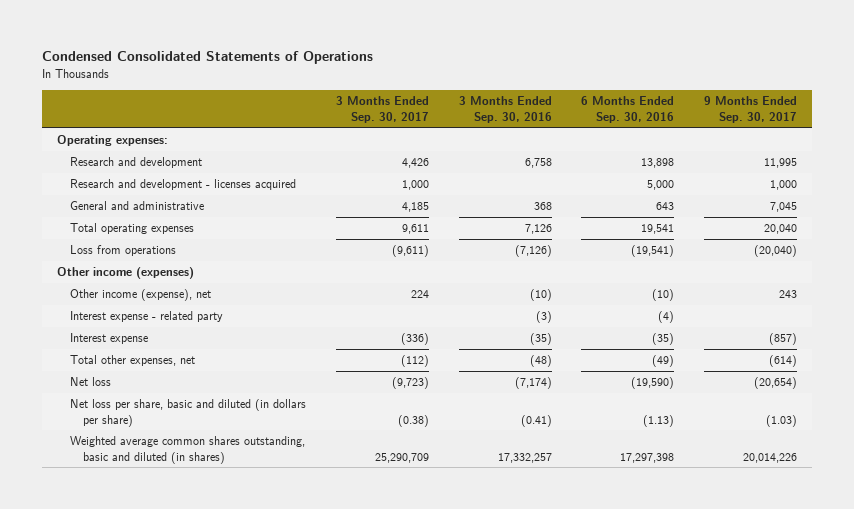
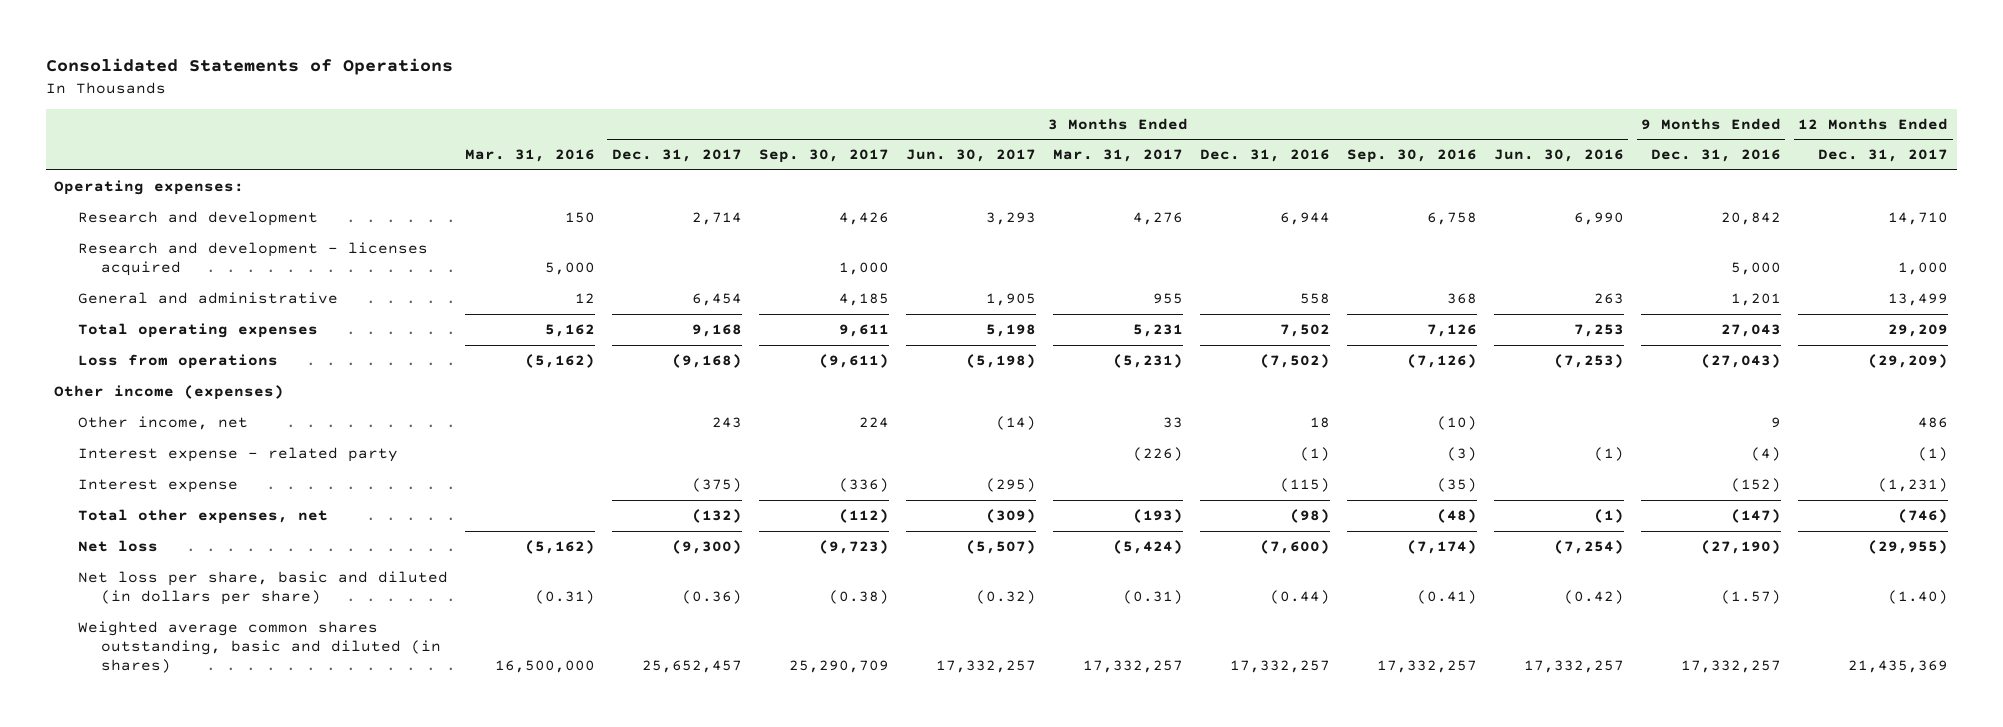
- Condensed Consolidated Statements of Operations
+ Consolidated Statements of Operations
- | 3 Months Ended Sep. 30, 2017 | 3 Months Ended Sep. 30, 2016 | 6 Months Ended Sep. 30, 2016 | 9 Months Ended Sep. 30, 2017
+ | Mar. 31, 2016 | 3 Months Ended Dec. 31, 2017 | 3 Months Ended Sep. 30, 2017 | 3 Months Ended Jun. 30, 2017 | 3 Months Ended Mar. 31, 2017 | 3 Months Ended Dec. 31, 2016 | 3 Months Ended Sep. 30, 2016 | 3 Months Ended Jun. 30, 2016 | 9 Months Ended Dec. 31, 2016 | 12 Months Ended Dec. 31, 2017
- Other income (expense), net | 224 | (10) | (10) | 243
+ Other income, net | | 243 | 224 | (14) | 33 | 18 | (10) | | 9 | 486

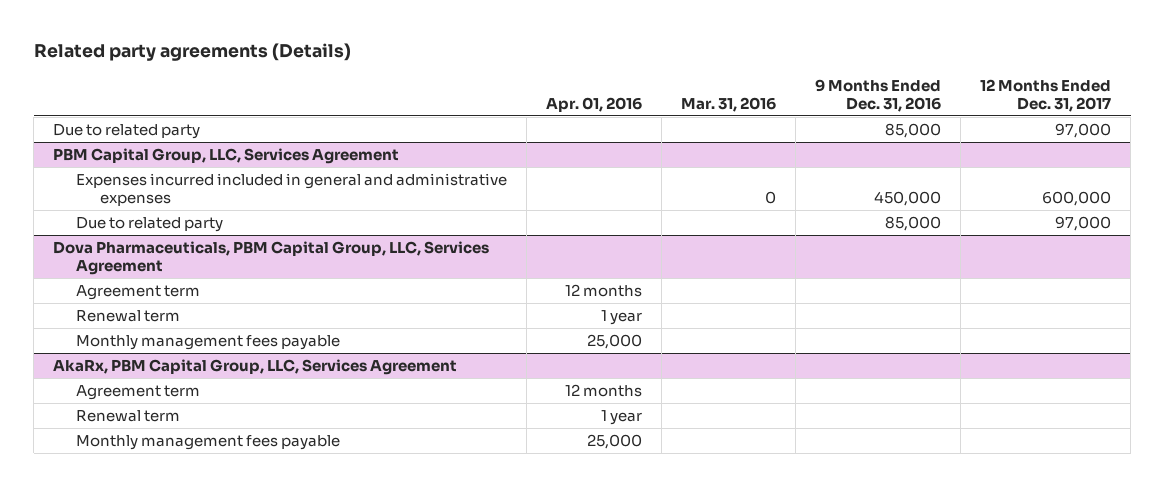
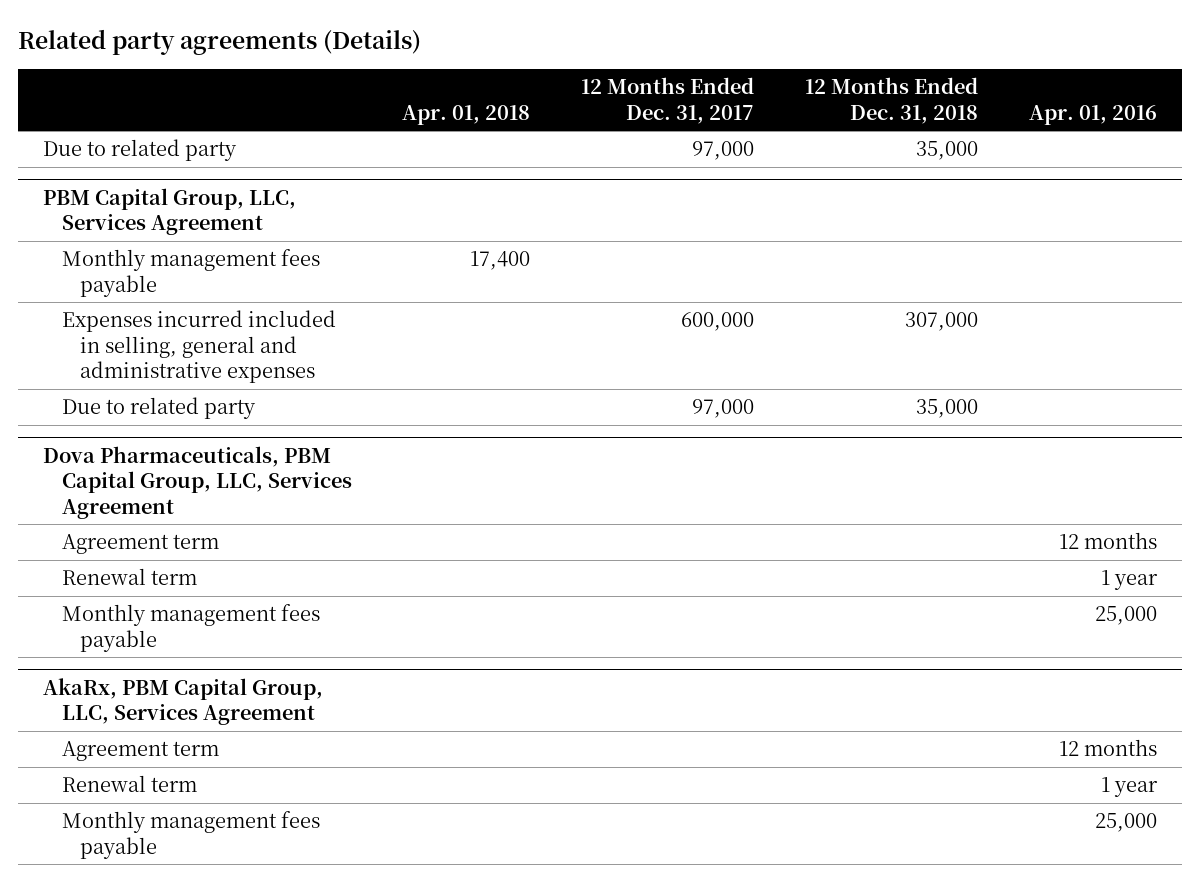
- | Apr. 01, 2016 | Mar. 31, 2016 | 9 Months Ended Dec. 31, 2016 | 12 Months Ended Dec. 31, 2017
+ | Apr. 01, 2018 | 12 Months Ended Dec. 31, 2017 | 12 Months Ended Dec. 31, 2018 | Apr. 01, 2016
@ PBM Capital Group, LLC, Services Agreement
- Expenses incurred included in general and administrative expenses | | 0 | 450,000 | 600,000
+ Monthly management fees payable | 17,400 | | |
+ Expenses incurred included in selling, general and administrative expenses | | 600,000 | 307,000 |

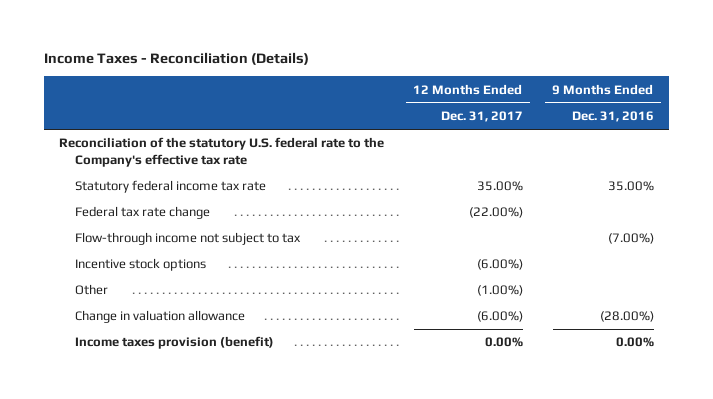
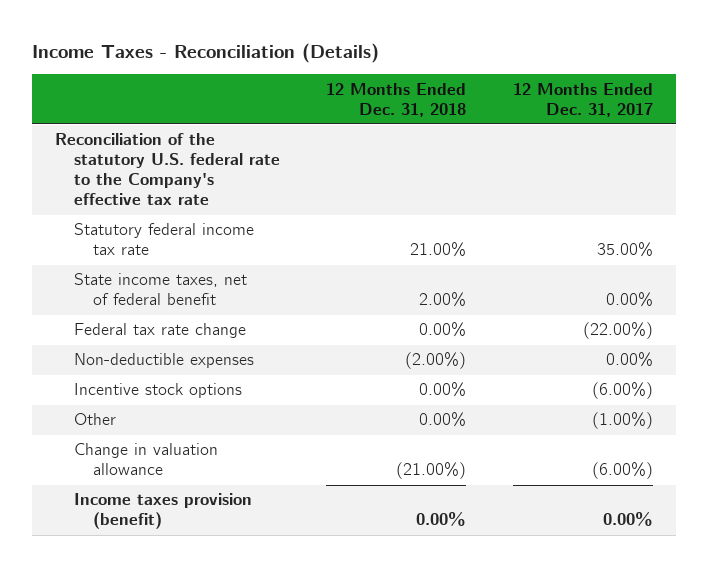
- | 12 Months Ended Dec. 31, 2017 | 9 Months Ended Dec. 31, 2016
+ | 12 Months Ended Dec. 31, 2018 | 12 Months Ended Dec. 31, 2017
+ State income taxes, net of federal benefit | 2.00% | 0.00%
- Flow-through income not subject to tax | | (7.00%)
+ Non-deductible expenses | (2.00%) | 0.00%

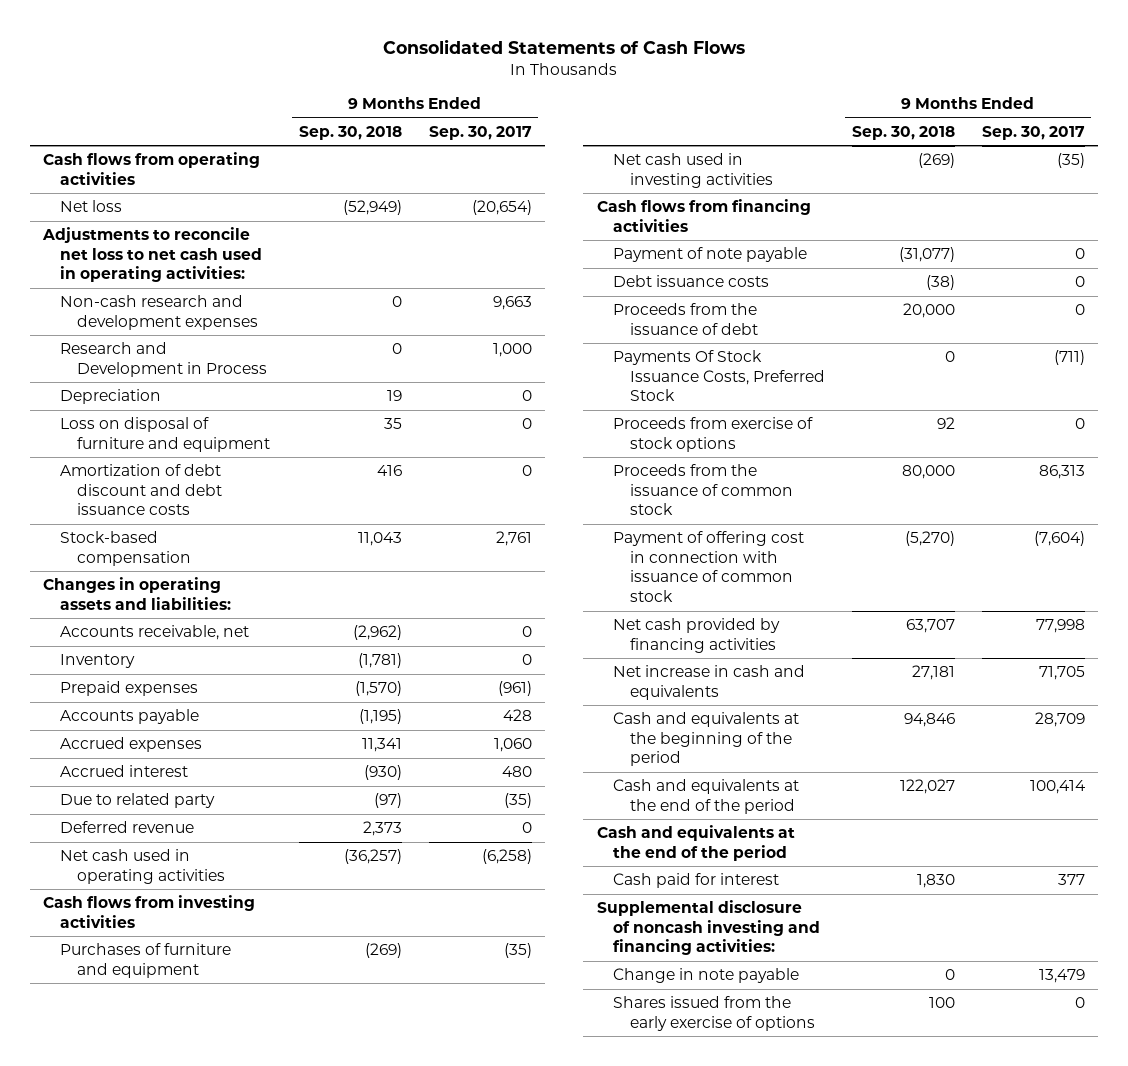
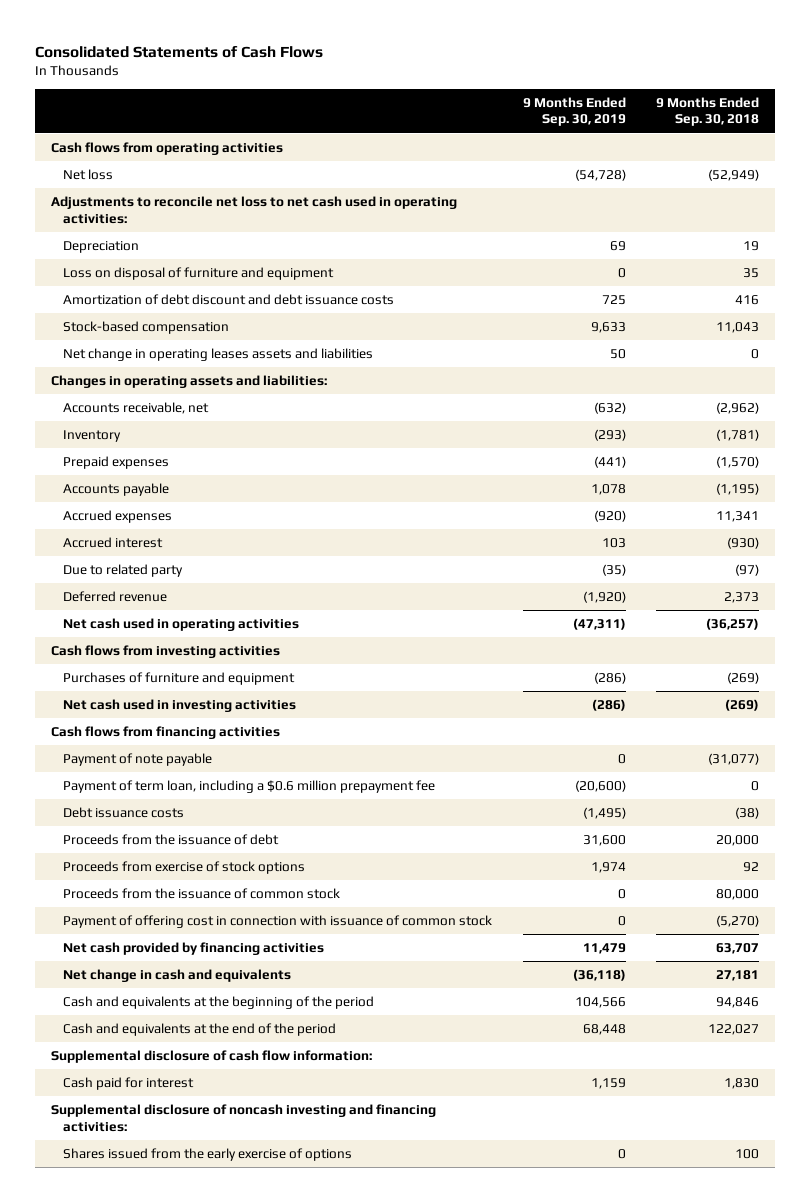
- | 9 Months Ended Sep. 30, 2018 | 9 Months Ended Sep. 30, 2017
+ | 9 Months Ended Sep. 30, 2019 | 9 Months Ended Sep. 30, 2018
- Non-cash research and development expenses | 0 | 9,663
- Research and Development in Process | 0 | 1,000
+ Net change in operating leases assets and liabilities | 50 | 0
+ Payment of term loan, including a $0.6 million prepayment fee | (20,600) | 0
- Payments Of Stock Issuance Costs, Preferred Stock | 0 | (711)
- Net increase in cash and equivalents | 27,181 | 71,705
+ Net change in cash and equivalents | (36,118) | 27,181
- Cash and equivalents at the end of the period
+ Supplemental disclosure of cash flow information:
- Change in note payable | 0 | 13,479

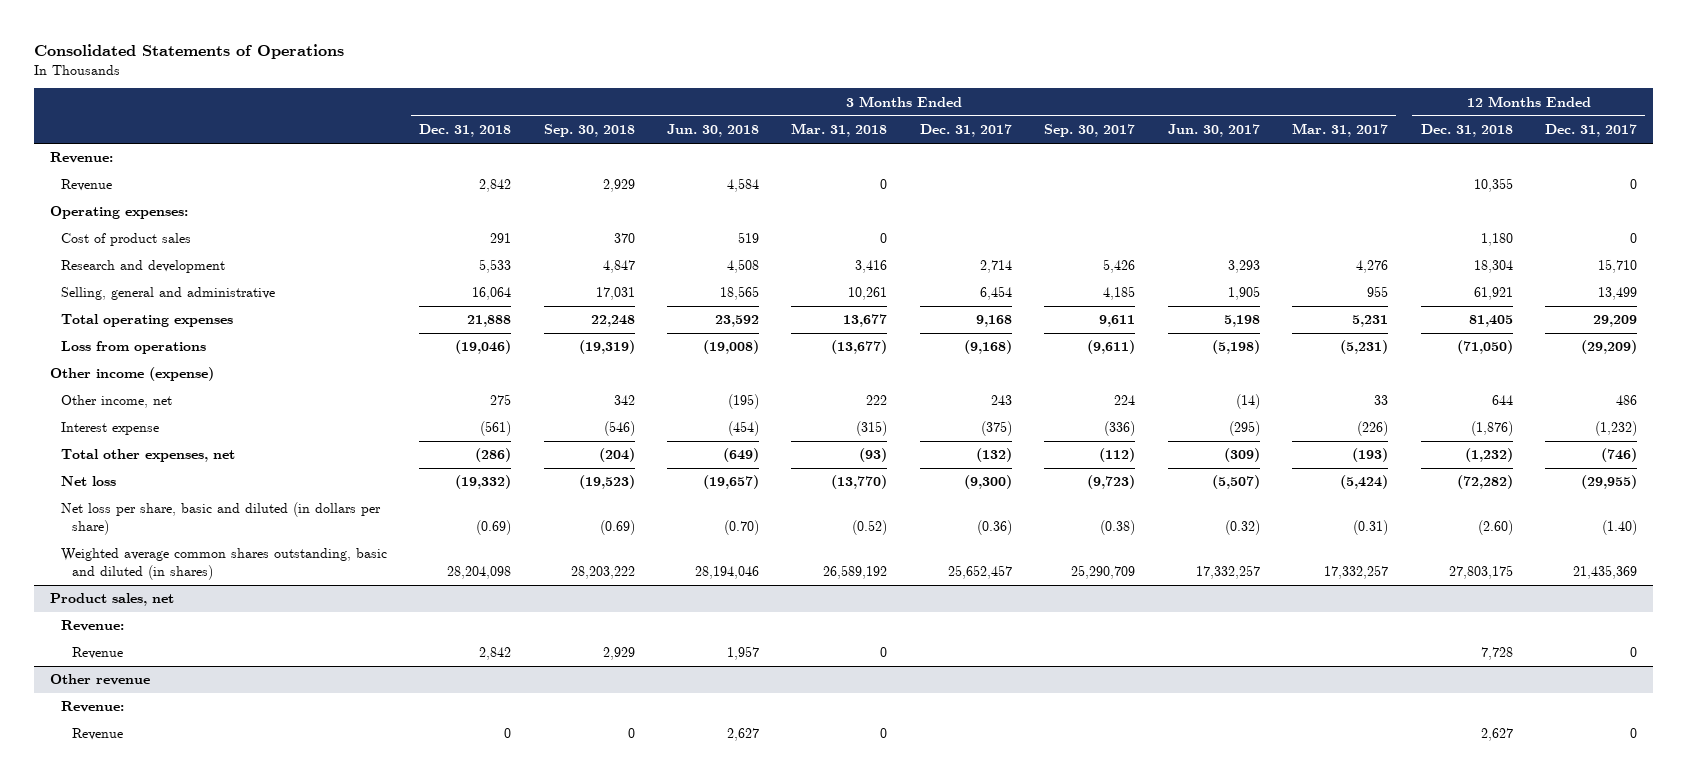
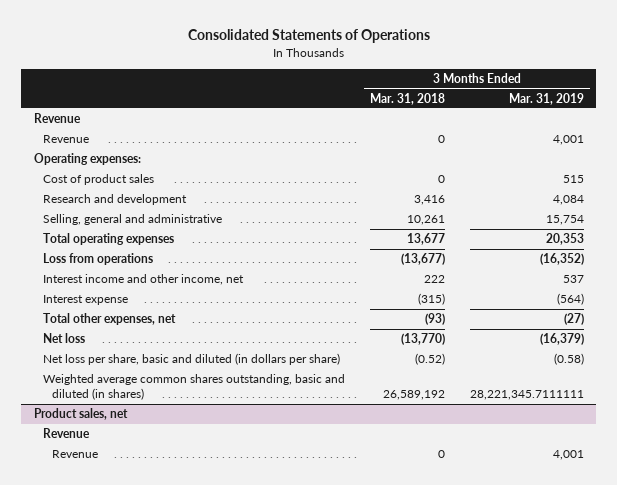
- | 3 Months Ended Dec. 31, 2018 | 3 Months Ended Sep. 30, 2018 | 3 Months Ended Jun. 30, 2018 | 3 Months Ended Mar. 31, 2018 | 3 Months Ended Dec. 31, 2017 | 3 Months Ended Sep. 30, 2017 | 3 Months Ended Jun. 30, 2017 | 3 Months Ended Mar. 31, 2017 | 12 Months Ended Dec. 31, 2018 | 12 Months Ended Dec. 31, 2017
+ | 3 Months Ended Mar. 31, 2018 | 3 Months Ended Mar. 31, 2019
- Revenue:
+ Revenue
- Other income (expense)
- Other income, net | 275 | 342 | (195) | 222 | 243 | 224 | (14) | 33 | 644 | 486
+ Interest income and other income, net | 222 | 537
@ Product sales, net
- Revenue:
- Revenue | 2,842 | 2,929 | 1,957 | 0 | | | | | 7,728 | 0
- Other revenue
- Revenue:
@ Product sales, net
+ Revenue

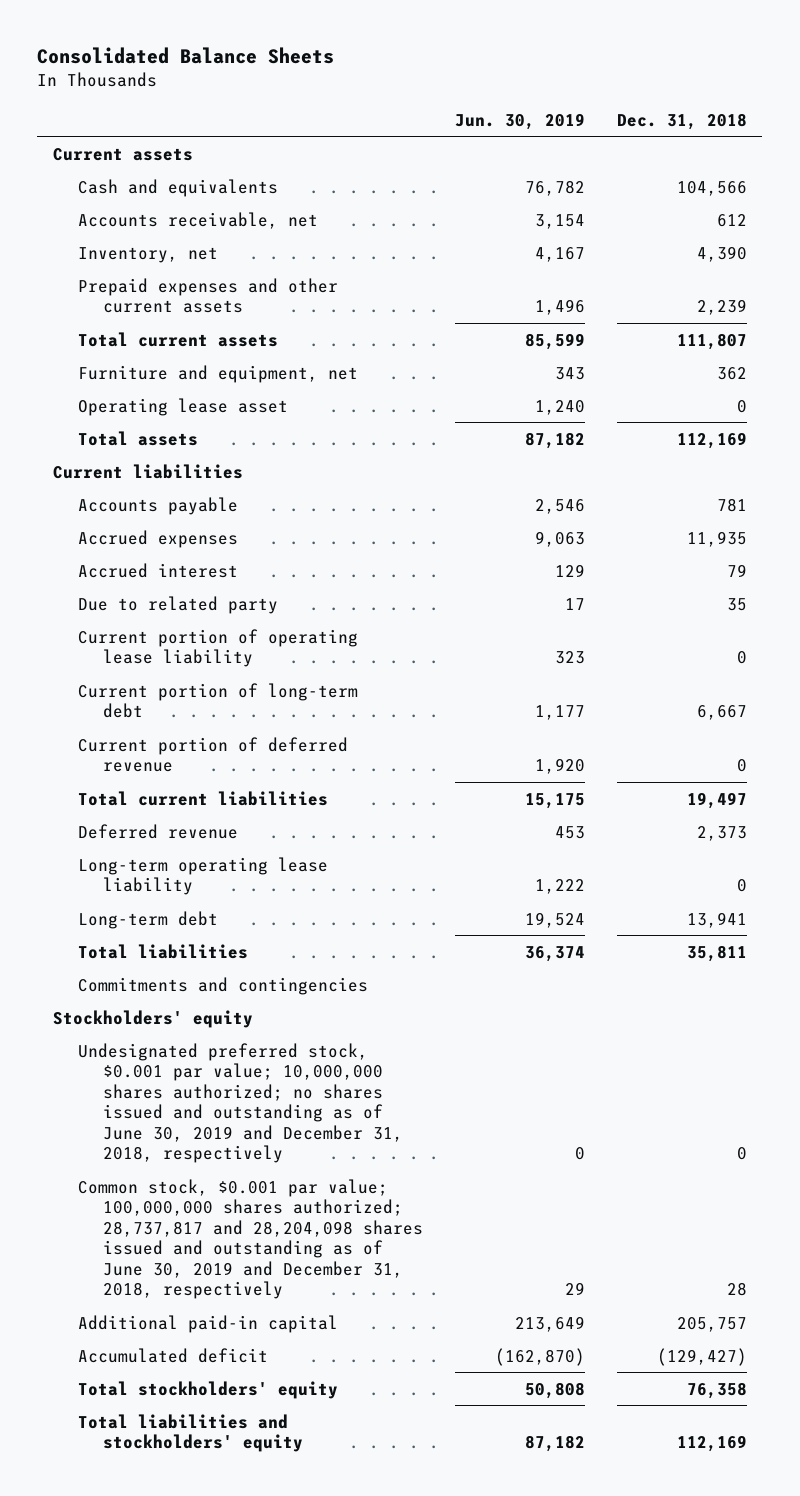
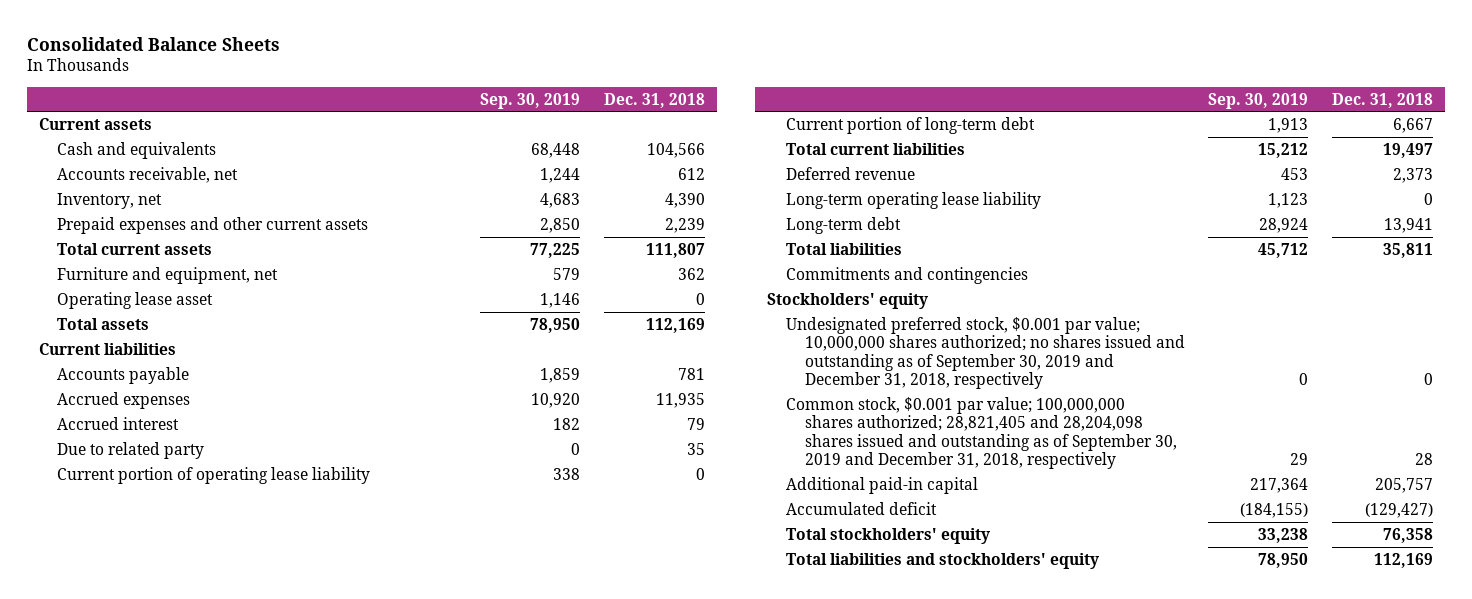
- | Jun. 30, 2019 | Dec. 31, 2018
+ | Sep. 30, 2019 | Dec. 31, 2018
- Current portion of deferred revenue | 1,920 | 0
- Undesignated preferred stock, $0.001 par value; 10,000,000 shares authorized; no shares issued and outstanding as of June 30, 2019 and December 31, 2018, respectively | 0 | 0
- Common stock, $0.001 par value; 100,000,000 shares authorized; 28,737,817 and 28,204,098 shares issued and outstanding as of June 30, 2019 and December 31, 2018, respectively | 29 | 28
+ Undesignated preferred stock, $0.001 par value; 10,000,000 shares authorized; no shares issued and outstanding as of September 30, 2019 and December 31, 2018, respectively | 0 | 0
+ Common stock, $0.001 par value; 100,000,000 shares authorized; 28,821,405 and 28,204,098 shares issued and outstanding as of September 30, 2019 and December 31, 2018, respectively | 29 | 28

